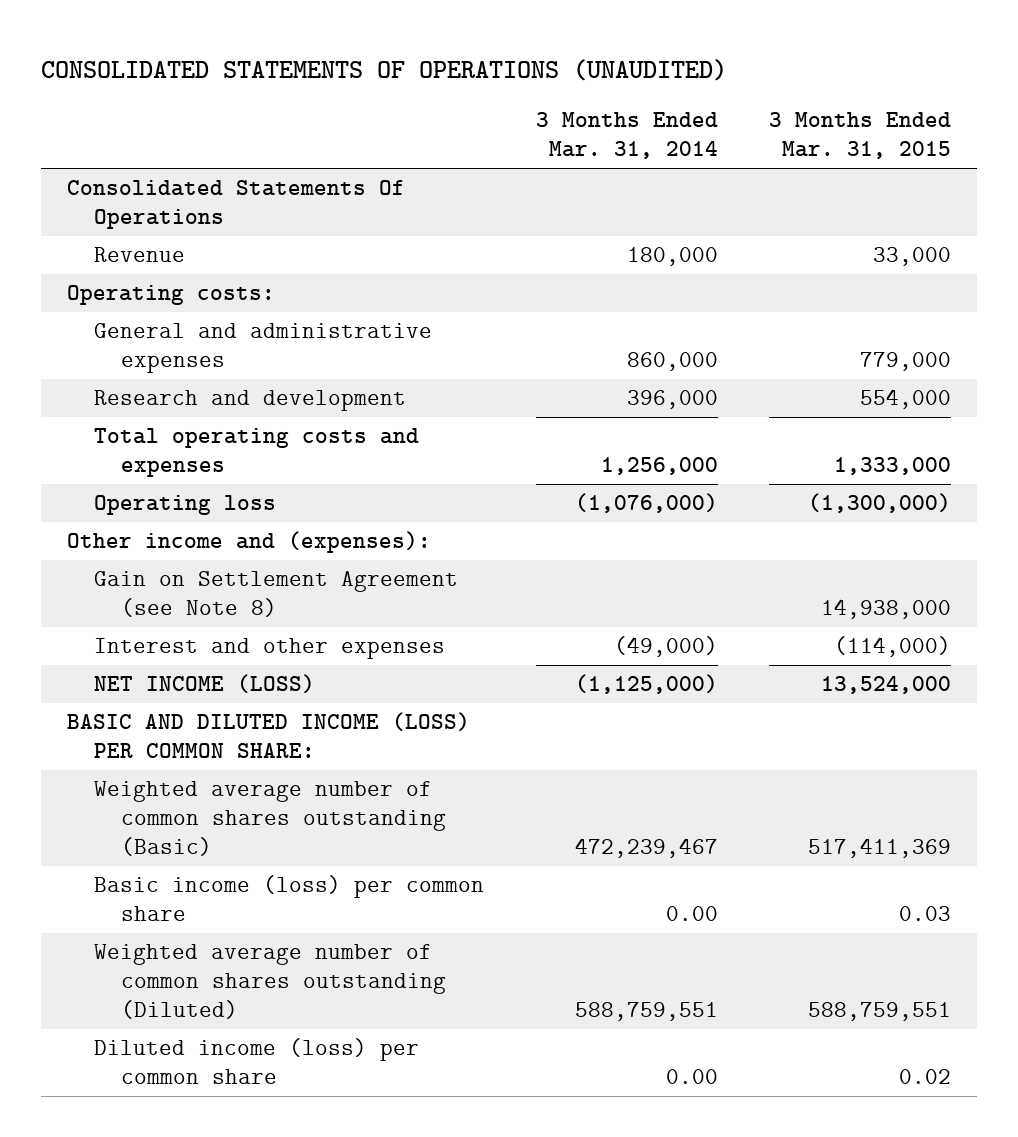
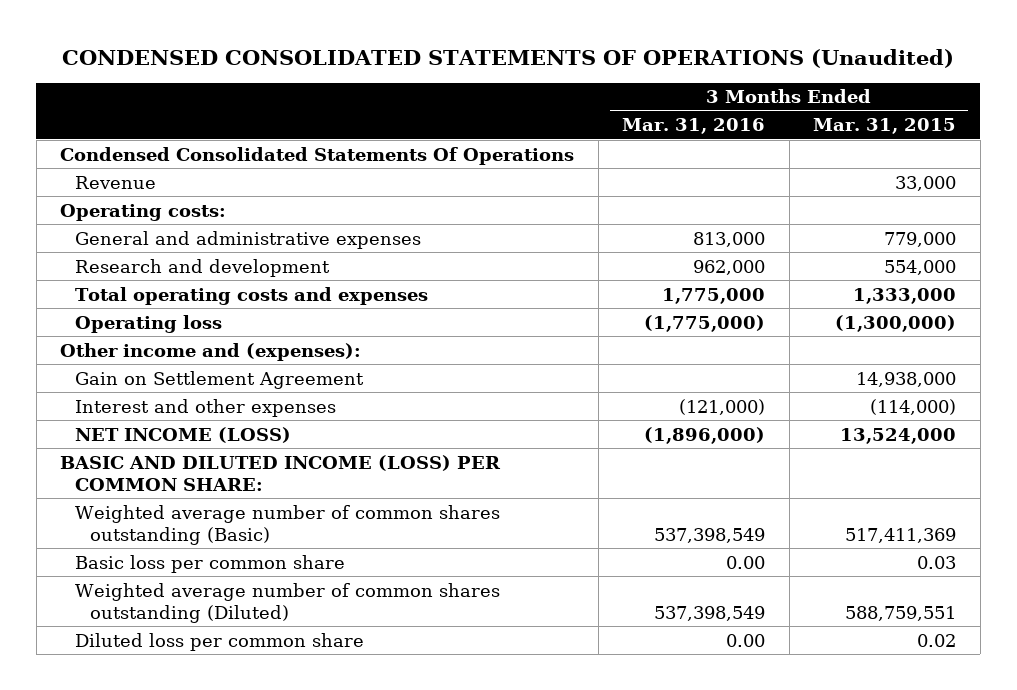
- CONSOLIDATED STATEMENTS OF OPERATIONS (UNAUDITED)
+ CONDENSED CONSOLIDATED STATEMENTS OF OPERATIONS (Unaudited)
- | 3 Months Ended Mar. 31, 2014 | 3 Months Ended Mar. 31, 2015
+ | 3 Months Ended Mar. 31, 2016 | 3 Months Ended Mar. 31, 2015
- Consolidated Statements Of Operations
+ Condensed Consolidated Statements Of Operations
- Gain on Settlement Agreement (see Note 8) | | 14,938,000
+ Gain on Settlement Agreement | | 14,938,000
- Basic income (loss) per common share | 0.00 | 0.03
+ Basic loss per common share | 0.00 | 0.03
- Diluted income (loss) per common share | 0.00 | 0.02
+ Diluted loss per common share | 0.00 | 0.02

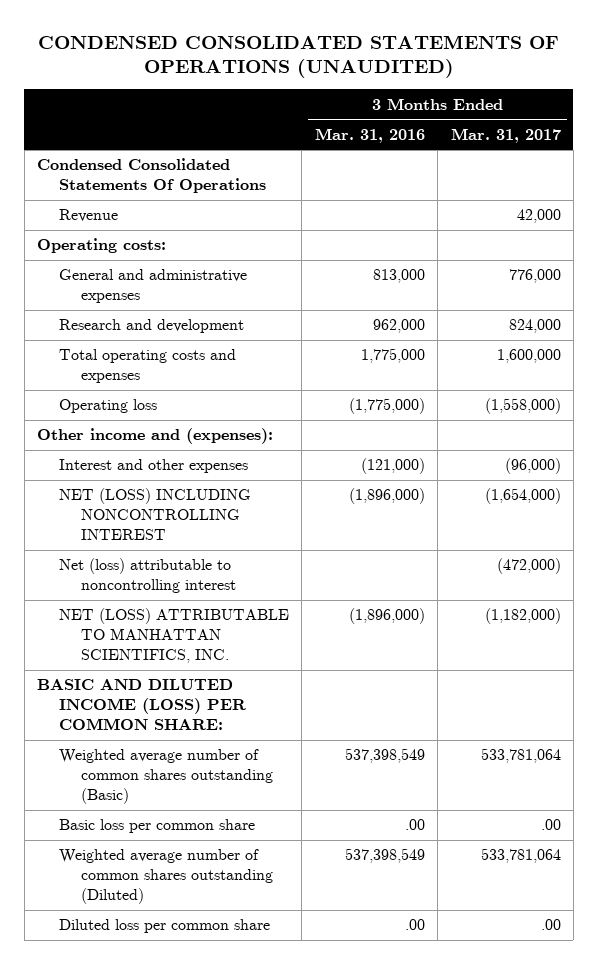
- CONDENSED CONSOLIDATED STATEMENTS OF OPERATIONS (Unaudited)
+ CONDENSED CONSOLIDATED STATEMENTS OF OPERATIONS (UNAUDITED)
- | 3 Months Ended Mar. 31, 2016 | 3 Months Ended Mar. 31, 2015
+ | 3 Months Ended Mar. 31, 2016 | 3 Months Ended Mar. 31, 2017
- Gain on Settlement Agreement | | 14,938,000
- NET INCOME (LOSS) | (1,896,000) | 13,524,000
+ NET (LOSS) INCLUDING NONCONTROLLING INTEREST | (1,896,000) | (1,654,000)
+ Net (loss) attributable to noncontrolling interest | | (472,000)
+ NET (LOSS) ATTRIBUTABLE TO MANHATTAN SCIENTIFICS, INC. | (1,896,000) | (1,182,000)
- Basic loss per common share | 0.00 | 0.03
+ Basic loss per common share | .00 | .00
- Diluted loss per common share | 0.00 | 0.02
+ Diluted loss per common share | .00 | .00

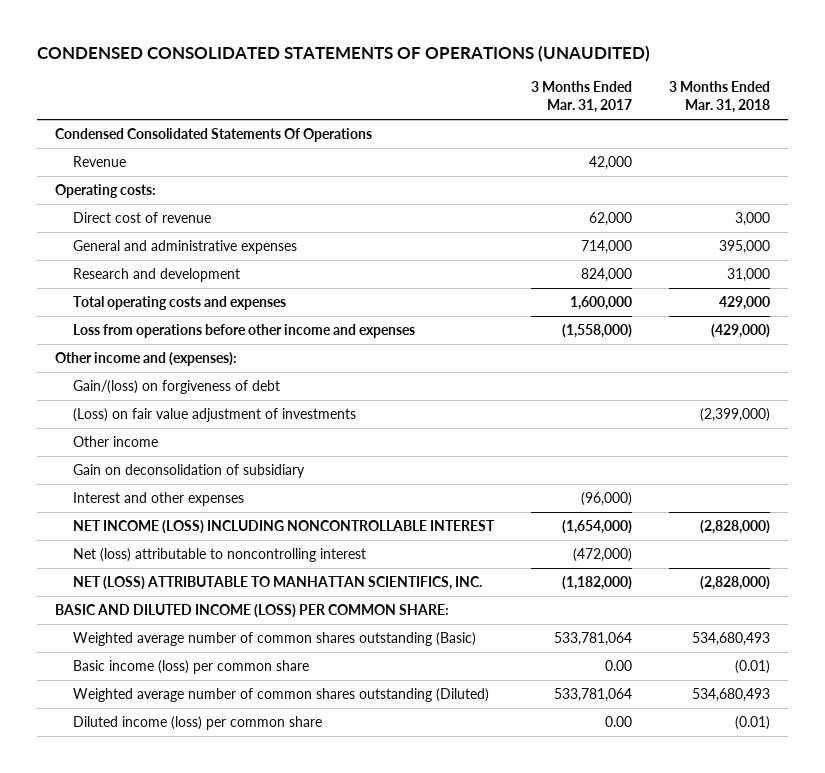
- | 3 Months Ended Mar. 31, 2016 | 3 Months Ended Mar. 31, 2017
+ | 3 Months Ended Mar. 31, 2017 | 3 Months Ended Mar. 31, 2018
- General and administrative expenses | 813,000 | 776,000
+ Direct cost of revenue | 62,000 | 3,000
+ General and administrative expenses | 714,000 | 395,000
- Operating loss | (1,775,000) | (1,558,000)
+ Loss from operations before other income and expenses | (1,558,000) | (429,000)
+ Gain/(loss) on forgiveness of debt
+ (Loss) on fair value adjustment of investments | | (2,399,000)
+ Other income
+ Gain on deconsolidation of subsidiary
- NET (LOSS) INCLUDING NONCONTROLLING INTEREST | (1,896,000) | (1,654,000)
+ NET INCOME (LOSS) INCLUDING NONCONTROLLABLE INTEREST | (1,654,000) | (2,828,000)
- Basic loss per common share | .00 | .00
+ Basic income (loss) per common share | 0.00 | (0.01)
- Diluted loss per common share | .00 | .00
+ Diluted income (loss) per common share | 0.00 | (0.01)

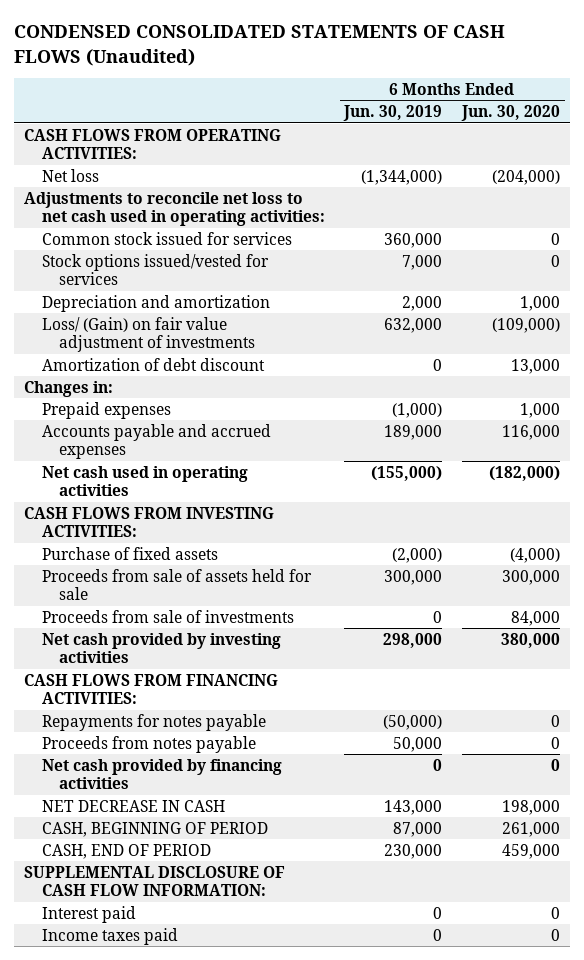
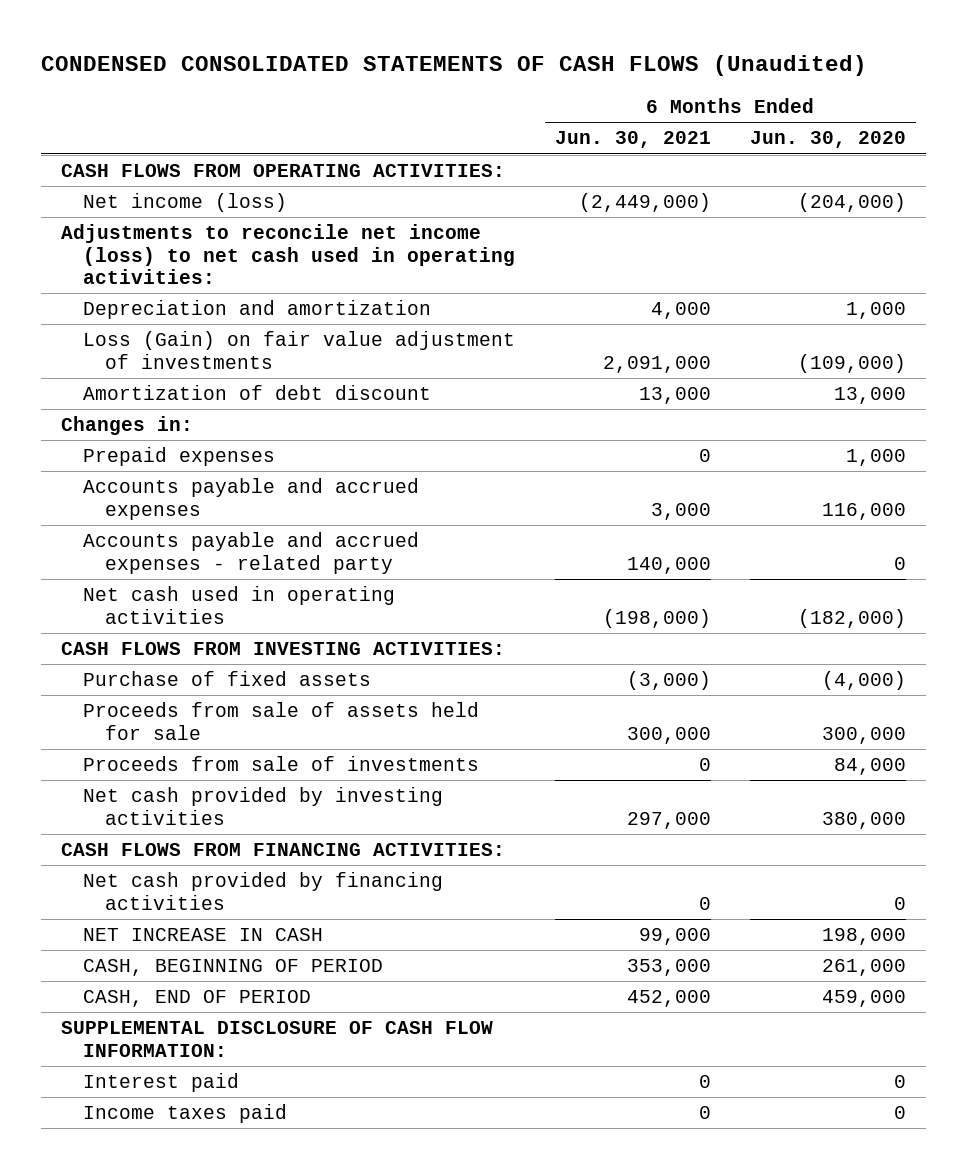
- | 6 Months Ended Jun. 30, 2019 | 6 Months Ended Jun. 30, 2020
+ | 6 Months Ended Jun. 30, 2021 | 6 Months Ended Jun. 30, 2020
- Net loss | (1,344,000) | (204,000)
- Adjustments to reconcile net loss to net cash used in operating activities:
- Common stock issued for services | 360,000 | 0
- Stock options issued/vested for services | 7,000 | 0
+ Net income (loss) | (2,449,000) | (204,000)
+ Adjustments to reconcile net income (loss) to net cash used in operating activities:
- Loss/ (Gain) on fair value adjustment of investments | 632,000 | (109,000)
+ Loss (Gain) on fair value adjustment of investments | 2,091,000 | (109,000)
+ Accounts payable and accrued expenses - related party | 140,000 | 0
- Repayments for notes payable | (50,000) | 0
- Proceeds from notes payable | 50,000 | 0
- NET DECREASE IN CASH | 143,000 | 198,000
+ NET INCREASE IN CASH | 99,000 | 198,000

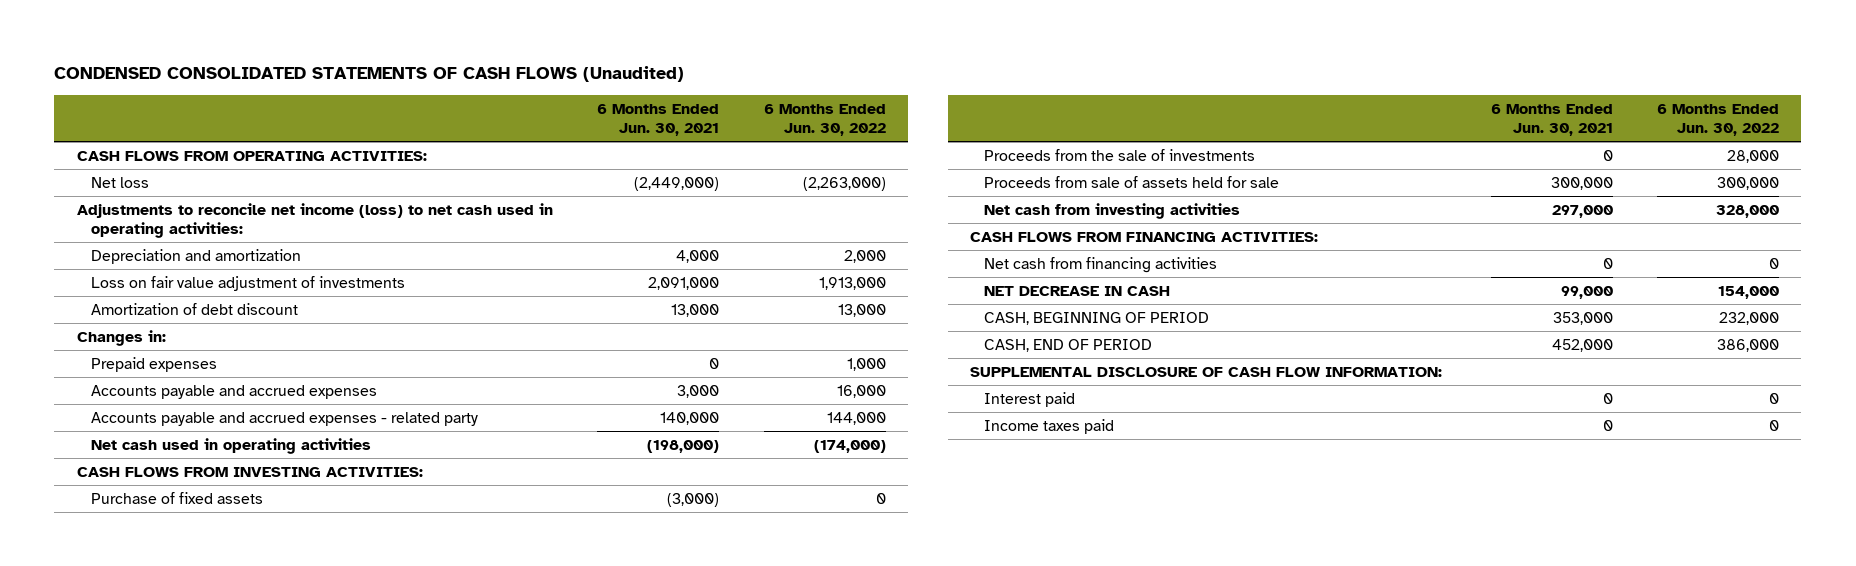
- | 6 Months Ended Jun. 30, 2021 | 6 Months Ended Jun. 30, 2020
+ | 6 Months Ended Jun. 30, 2021 | 6 Months Ended Jun. 30, 2022
- Net income (loss) | (2,449,000) | (204,000)
+ Net loss | (2,449,000) | (2,263,000)
- Loss (Gain) on fair value adjustment of investments | 2,091,000 | (109,000)
+ Loss on fair value adjustment of investments | 2,091,000 | 1,913,000
+ Proceeds from the sale of investments | 0 | 28,000
- Proceeds from sale of investments | 0 | 84,000
- Net cash provided by investing activities | 297,000 | 380,000
+ Net cash from investing activities | 297,000 | 328,000
- Net cash provided by financing activities | 0 | 0
- NET INCREASE IN CASH | 99,000 | 198,000
+ Net cash from financing activities | 0 | 0
+ NET DECREASE IN CASH | 99,000 | 154,000

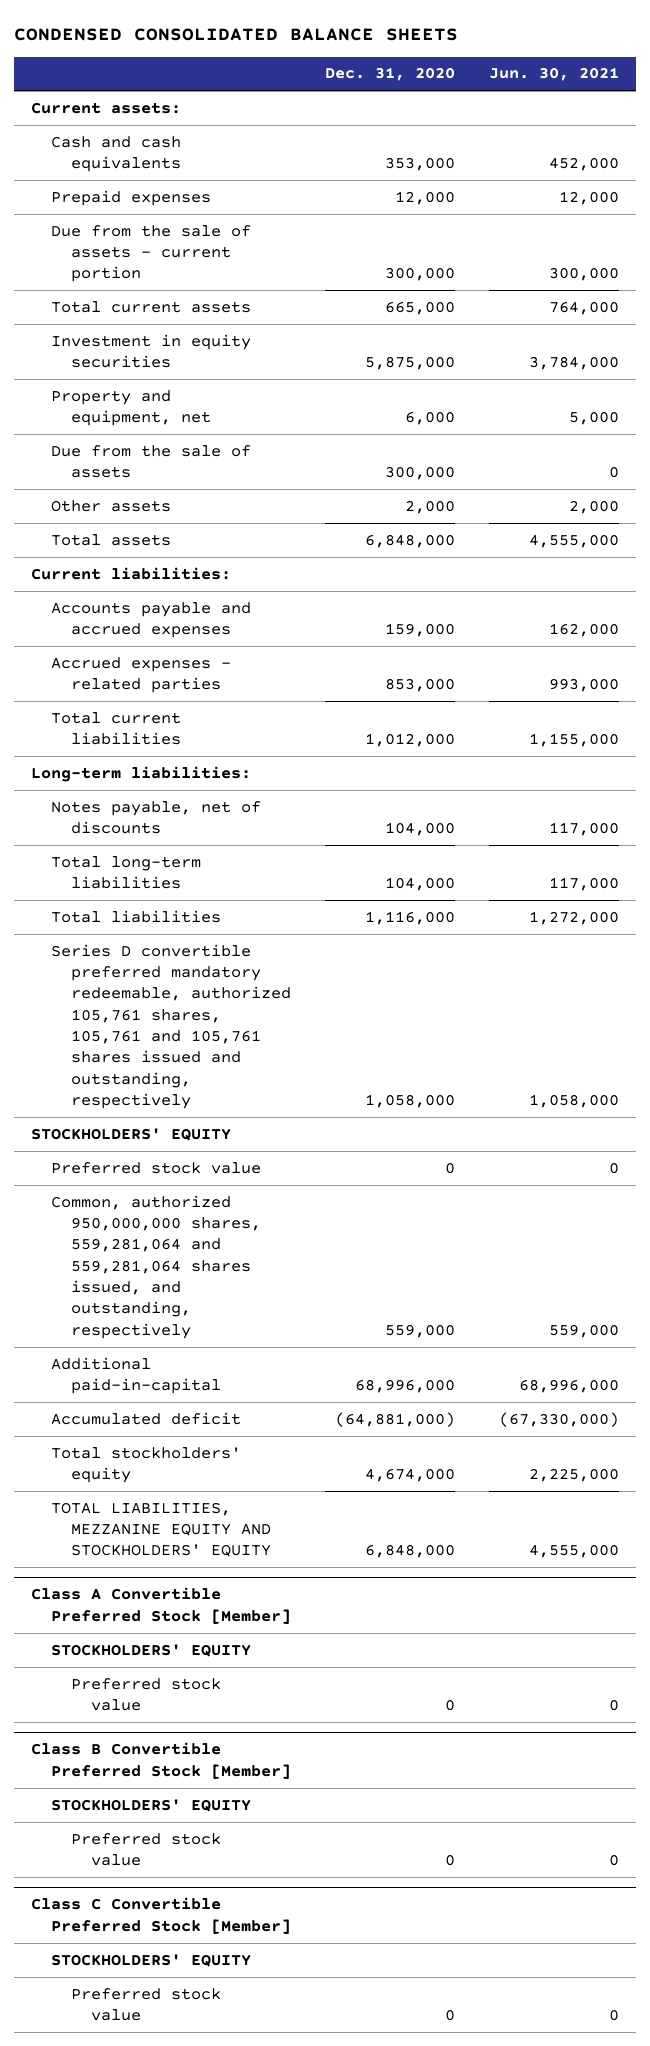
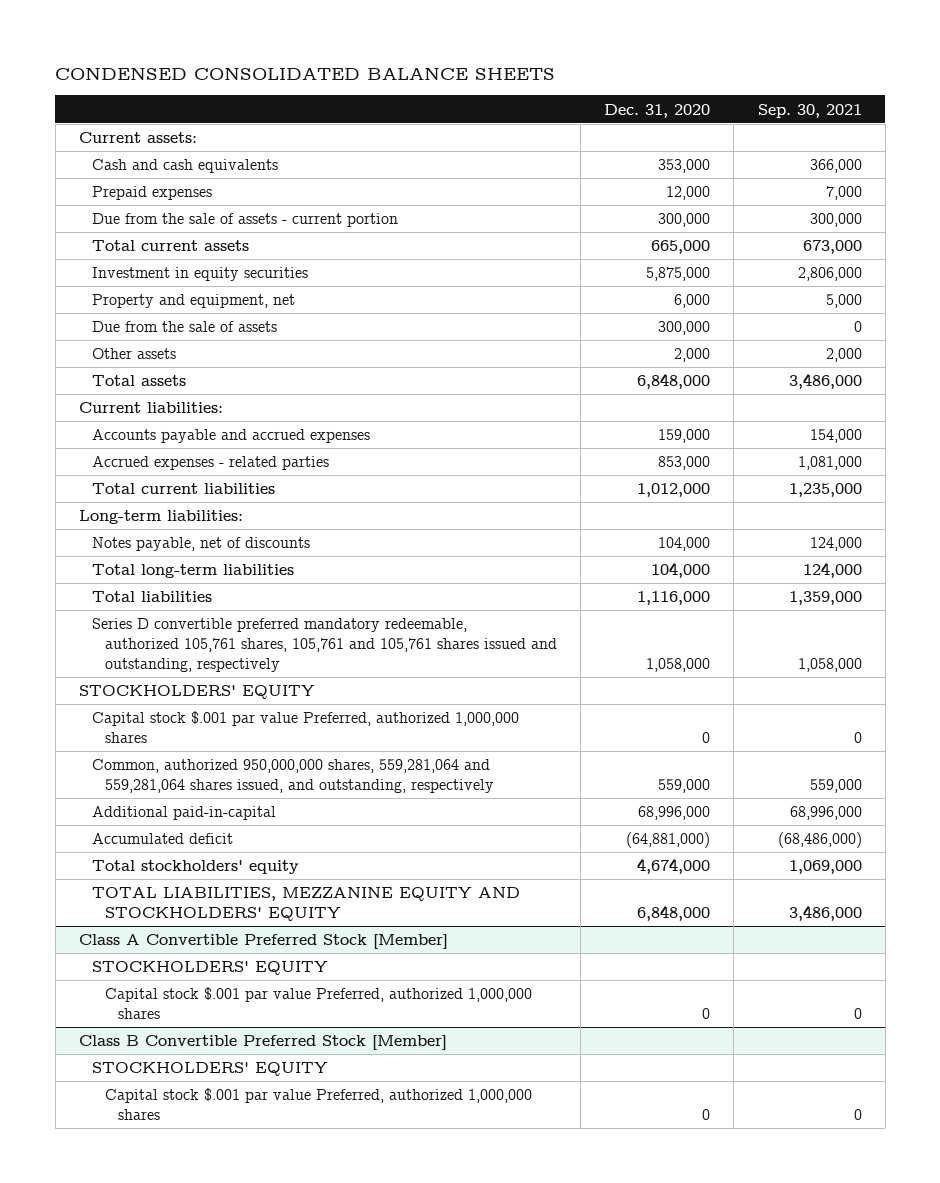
- | Dec. 31, 2020 | Jun. 30, 2021
+ | Dec. 31, 2020 | Sep. 30, 2021
- Preferred stock value | 0 | 0
+ Capital stock $.001 par value Preferred, authorized 1,000,000 shares | 0 | 0
@ Class A Convertible Preferred Stock [Member]
- Preferred stock value | 0 | 0
+ Capital stock $.001 par value Preferred, authorized 1,000,000 shares | 0 | 0
@ Class B Convertible Preferred Stock [Member]
- Preferred stock value | 0 | 0
- Class C Convertible Preferred Stock [Member]
- STOCKHOLDERS' EQUITY
- Preferred stock value | 0 | 0
@ Class B Convertible Preferred Stock [Member]
+ Capital stock $.001 par value Preferred, authorized 1,000,000 shares | 0 | 0

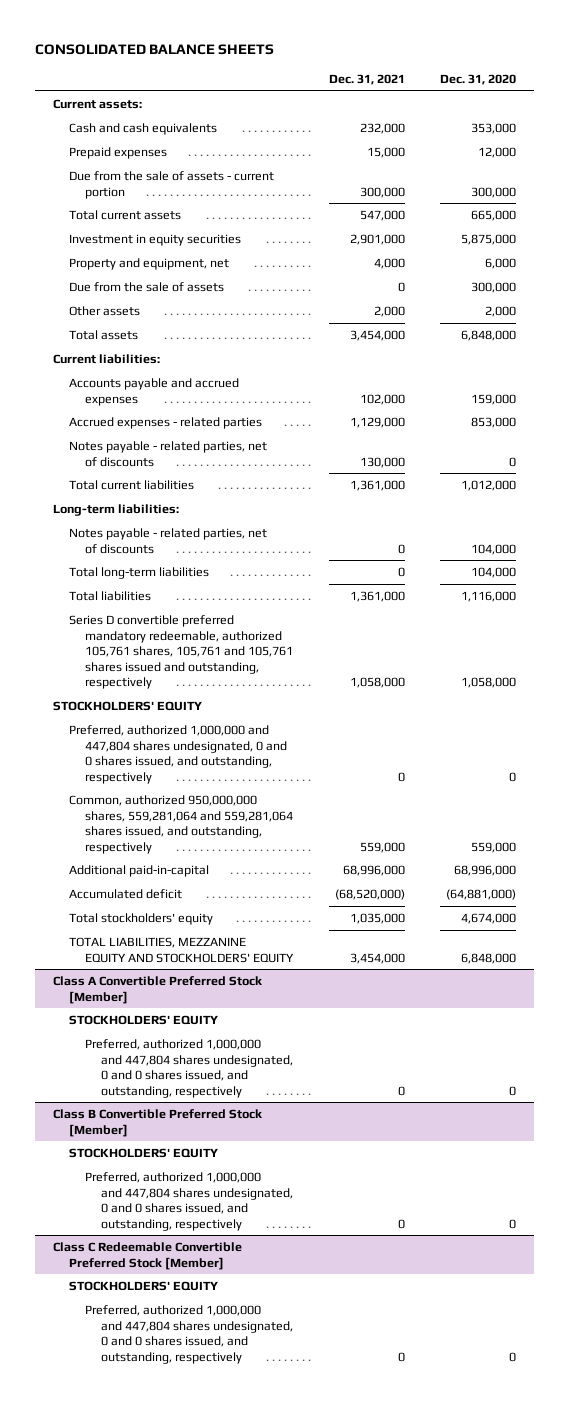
- CONDENSED CONSOLIDATED BALANCE SHEETS
+ CONSOLIDATED BALANCE SHEETS
- | Dec. 31, 2020 | Sep. 30, 2021
+ | Dec. 31, 2021 | Dec. 31, 2020
+ Notes payable - related parties, net of discounts | 130,000 | 0
- Notes payable, net of discounts | 104,000 | 124,000
+ Notes payable - related parties, net of discounts | 0 | 104,000
- Capital stock $.001 par value Preferred, authorized 1,000,000 shares | 0 | 0
+ Preferred, authorized 1,000,000 and 447,804 shares undesignated, 0 and 0 shares issued, and outstanding, respectively | 0 | 0
@ Class A Convertible Preferred Stock [Member]
- Capital stock $.001 par value Preferred, authorized 1,000,000 shares | 0 | 0
+ Preferred, authorized 1,000,000 and 447,804 shares undesignated, 0 and 0 shares issued, and outstanding, respectively | 0 | 0
@ Class B Convertible Preferred Stock [Member]
- Capital stock $.001 par value Preferred, authorized 1,000,000 shares | 0 | 0
+ Preferred, authorized 1,000,000 and 447,804 shares undesignated, 0 and 0 shares issued, and outstanding, respectively | 0 | 0
+ Class C Redeemable Convertible Preferred Stock [Member]
+ STOCKHOLDERS' EQUITY
+ Preferred, authorized 1,000,000 and 447,804 shares undesignated, 0 and 0 shares issued, and outstanding, respectively | 0 | 0

